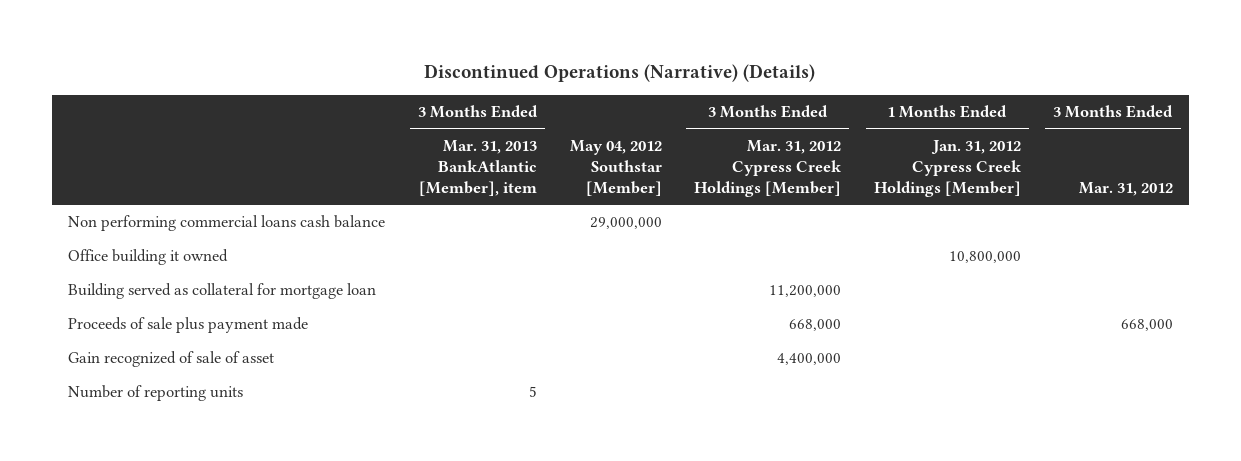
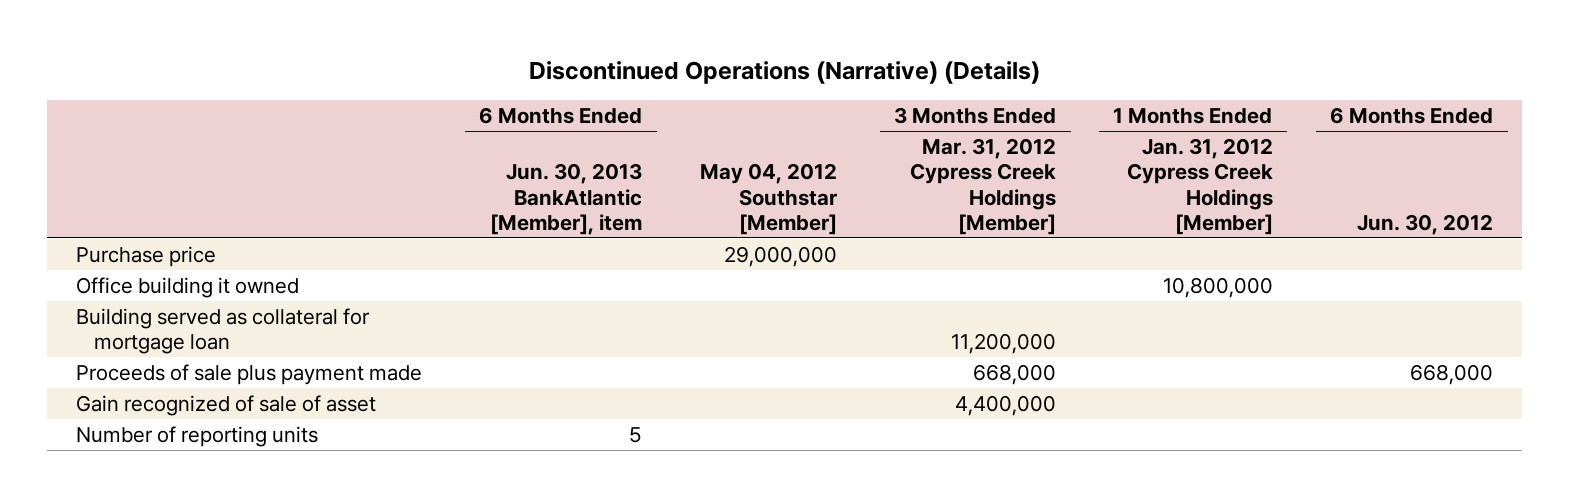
- | 3 Months Ended Mar. 31, 2013 BankAtlantic [Member], item | May 04, 2012 Southstar [Member] | 3 Months Ended Mar. 31, 2012 Cypress Creek Holdings [Member] | 1 Months Ended Jan. 31, 2012 Cypress Creek Holdings [Member] | 3 Months Ended Mar. 31, 2012
+ | 6 Months Ended Jun. 30, 2013 BankAtlantic [Member], item | May 04, 2012 Southstar [Member] | 3 Months Ended Mar. 31, 2012 Cypress Creek Holdings [Member] | 1 Months Ended Jan. 31, 2012 Cypress Creek Holdings [Member] | 6 Months Ended Jun. 30, 2012
- Non performing commercial loans cash balance | | 29,000,000 | | |
+ Purchase price | | 29,000,000 | | |

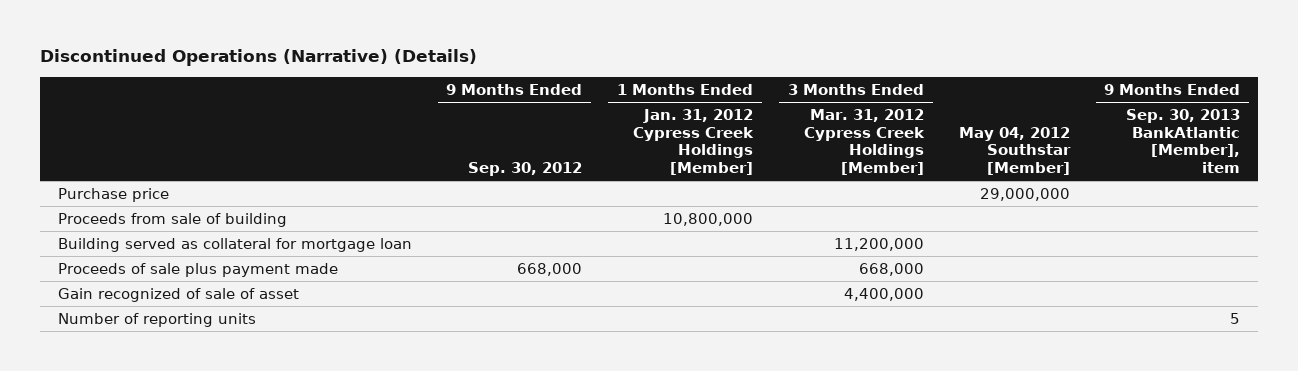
- | 6 Months Ended Jun. 30, 2013 BankAtlantic [Member], item | May 04, 2012 Southstar [Member] | 3 Months Ended Mar. 31, 2012 Cypress Creek Holdings [Member] | 1 Months Ended Jan. 31, 2012 Cypress Creek Holdings [Member] | 6 Months Ended Jun. 30, 2012
+ | 9 Months Ended Sep. 30, 2012 | 1 Months Ended Jan. 31, 2012 Cypress Creek Holdings [Member] | 3 Months Ended Mar. 31, 2012 Cypress Creek Holdings [Member] | May 04, 2012 Southstar [Member] | 9 Months Ended Sep. 30, 2013 BankAtlantic [Member], item
- Office building it owned | | | | 10,800,000 |
+ Proceeds from sale of building | | 10,800,000 | | |

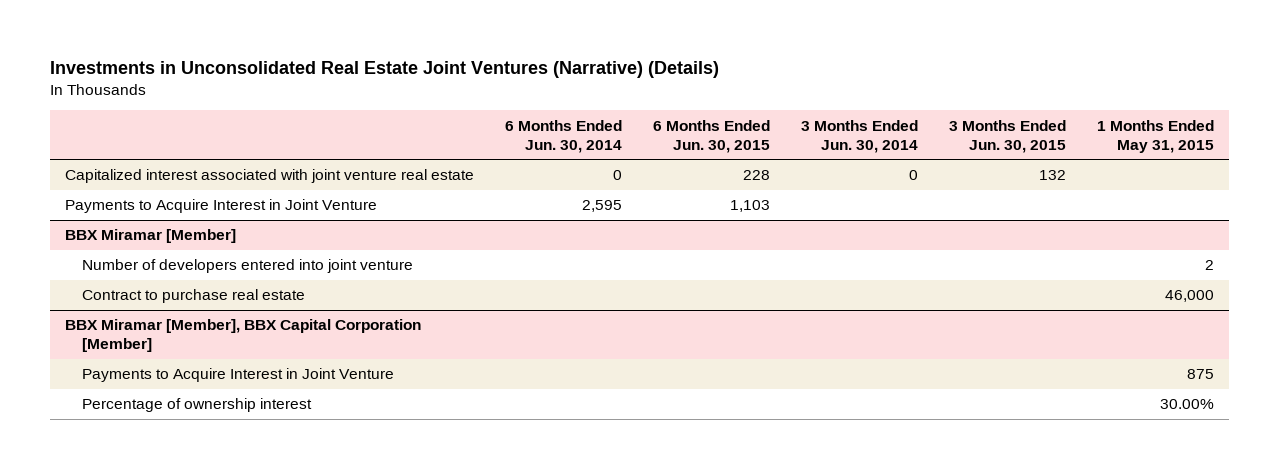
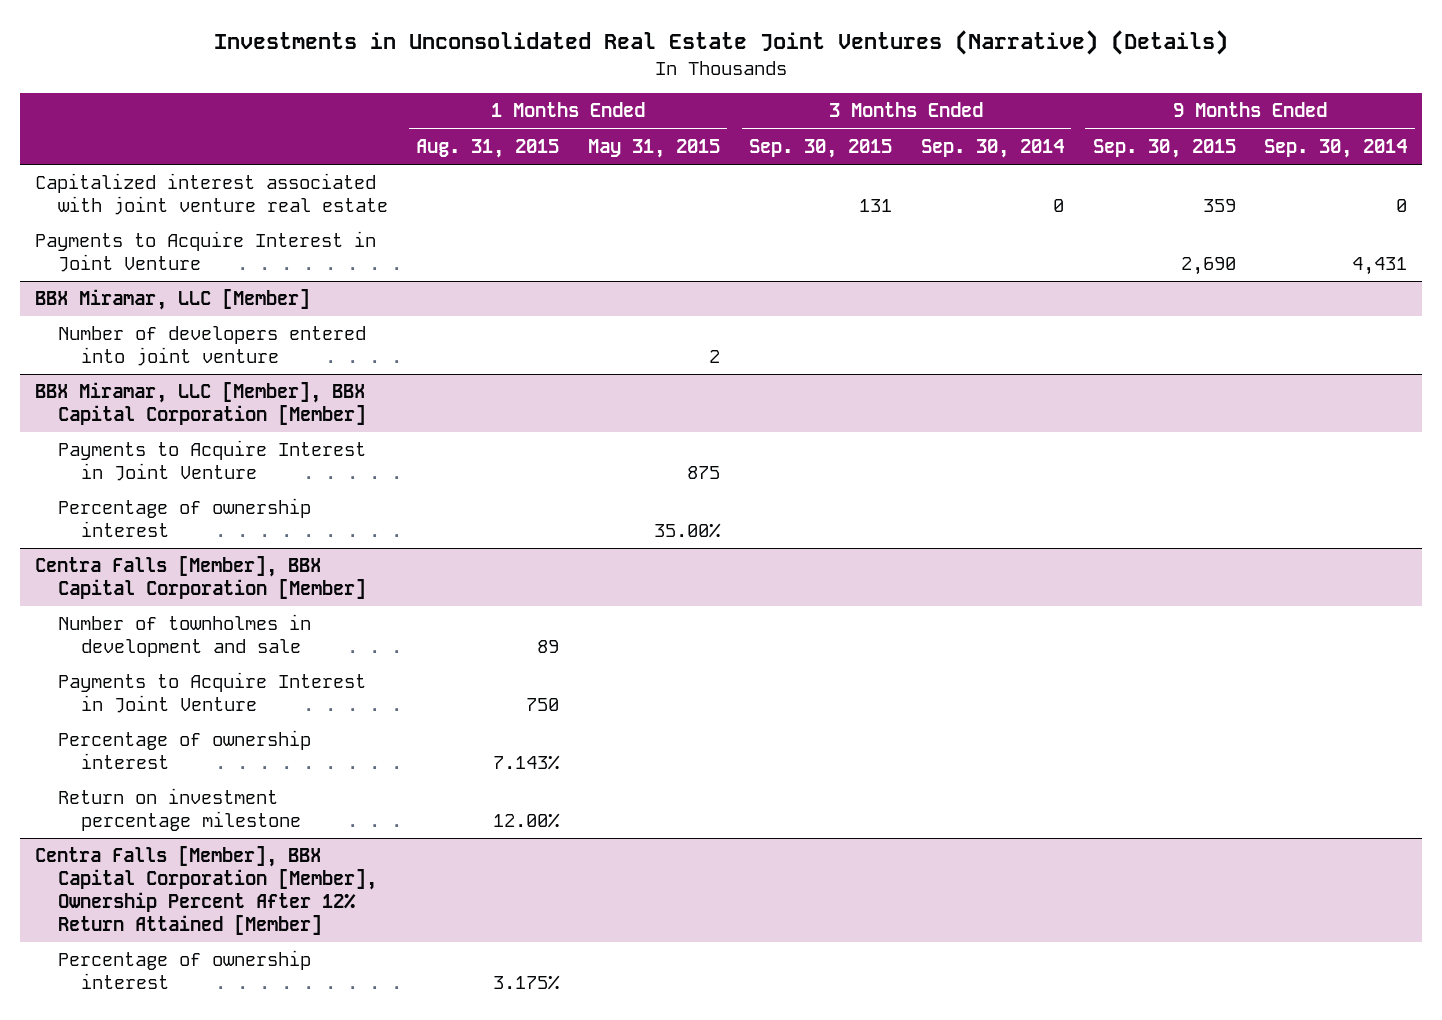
- | 6 Months Ended Jun. 30, 2014 | 6 Months Ended Jun. 30, 2015 | 3 Months Ended Jun. 30, 2014 | 3 Months Ended Jun. 30, 2015 | 1 Months Ended May 31, 2015
+ | 1 Months Ended Aug. 31, 2015 | 1 Months Ended May 31, 2015 | 3 Months Ended Sep. 30, 2015 | 3 Months Ended Sep. 30, 2014 | 9 Months Ended Sep. 30, 2015 | 9 Months Ended Sep. 30, 2014
- BBX Miramar [Member]
+ BBX Miramar, LLC [Member]
- Contract to purchase real estate | | | | | 46,000
- BBX Miramar [Member], BBX Capital Corporation [Member]
+ BBX Miramar, LLC [Member], BBX Capital Corporation [Member]
- Percentage of ownership interest | | | | | 30.00%
+ Percentage of ownership interest | | 35.00% | | | |
+ Centra Falls [Member], BBX Capital Corporation [Member]
+ Number of townholmes in development and sale | 89 | | | | |
+ Payments to Acquire Interest in Joint Venture | 750 | | | | |
+ Percentage of ownership interest | 7.143% | | | | |
+ Return on investment percentage milestone | 12.00% | | | | |
+ Centra Falls [Member], BBX Capital Corporation [Member], Ownership Percent After 12% Return Attained [Member]
+ Percentage of ownership interest | 3.175% | | | | |

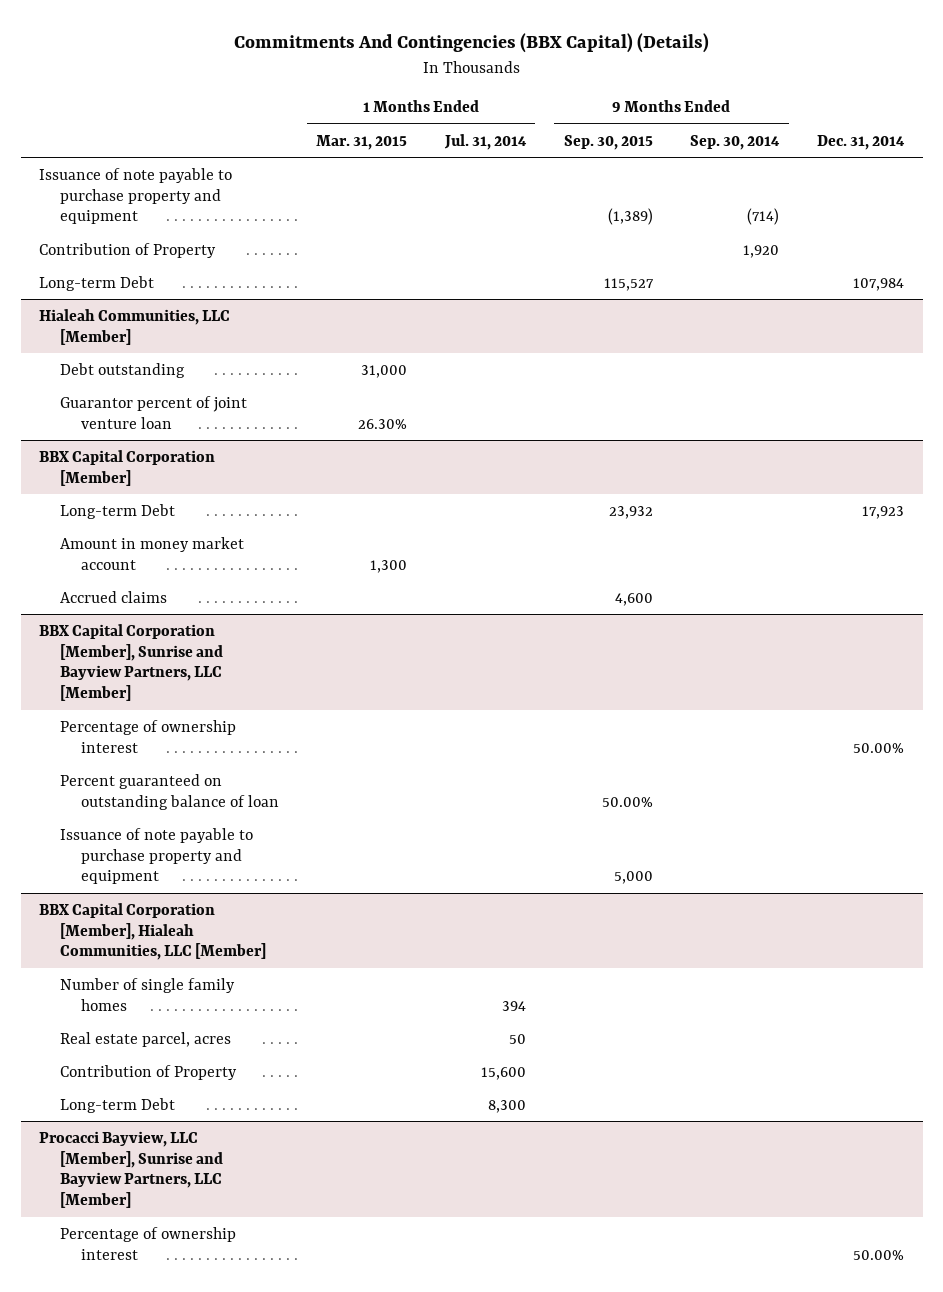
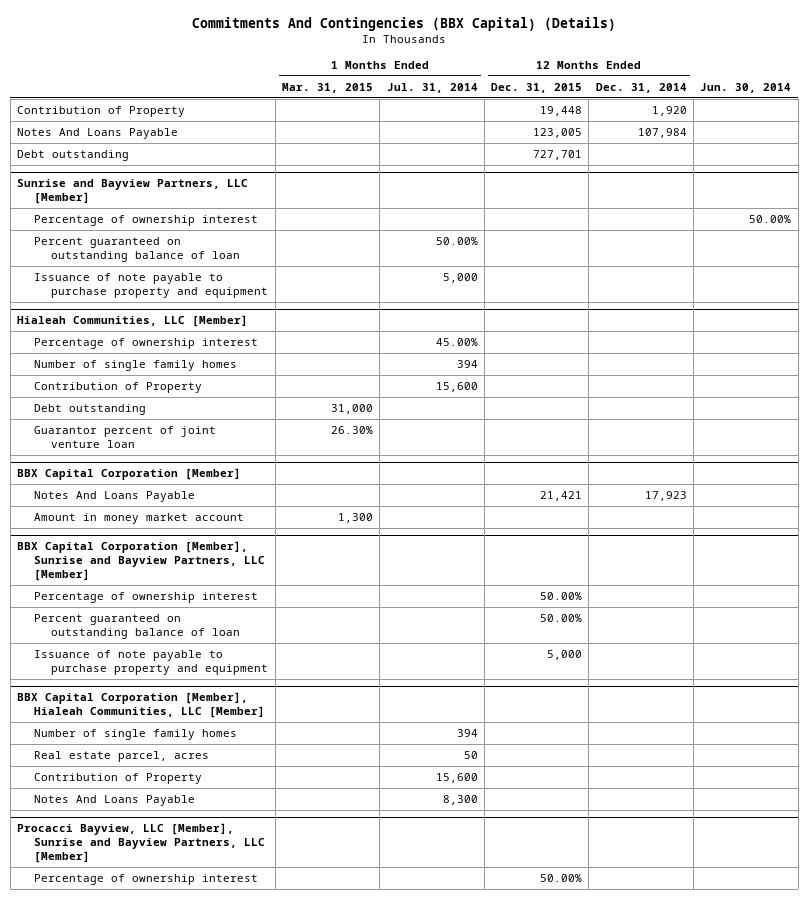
- | 1 Months Ended Mar. 31, 2015 | 1 Months Ended Jul. 31, 2014 | 9 Months Ended Sep. 30, 2015 | 9 Months Ended Sep. 30, 2014 | Dec. 31, 2014
+ | 1 Months Ended Mar. 31, 2015 | 1 Months Ended Jul. 31, 2014 | 12 Months Ended Dec. 31, 2015 | 12 Months Ended Dec. 31, 2014 | Jun. 30, 2014
- Issuance of note payable to purchase property and equipment | | | (1,389) | (714) |
- Long-term Debt | | | 115,527 | | 107,984
+ Notes And Loans Payable | | | 123,005 | 107,984 |
+ Debt outstanding | | | 727,701 | |
+ Sunrise and Bayview Partners, LLC [Member]
+ Percentage of ownership interest | | | | | 50.00%
+ Percent guaranteed on outstanding balance of loan | | 50.00% | | |
+ Issuance of note payable to purchase property and equipment | | 5,000 | | |
@ Hialeah Communities, LLC [Member]
+ Percentage of ownership interest | | 45.00% | | |
+ Number of single family homes | | 394 | | |
+ Contribution of Property | | 15,600 | | |
@ BBX Capital Corporation [Member]
- Long-term Debt | | | 23,932 | | 17,923
+ Notes And Loans Payable | | | 21,421 | 17,923 |
- Accrued claims | | | 4,600 | |
@ BBX Capital Corporation [Member], Hialeah Communities, LLC [Member]
- Long-term Debt | | 8,300 | | |
+ Notes And Loans Payable | | 8,300 | | |

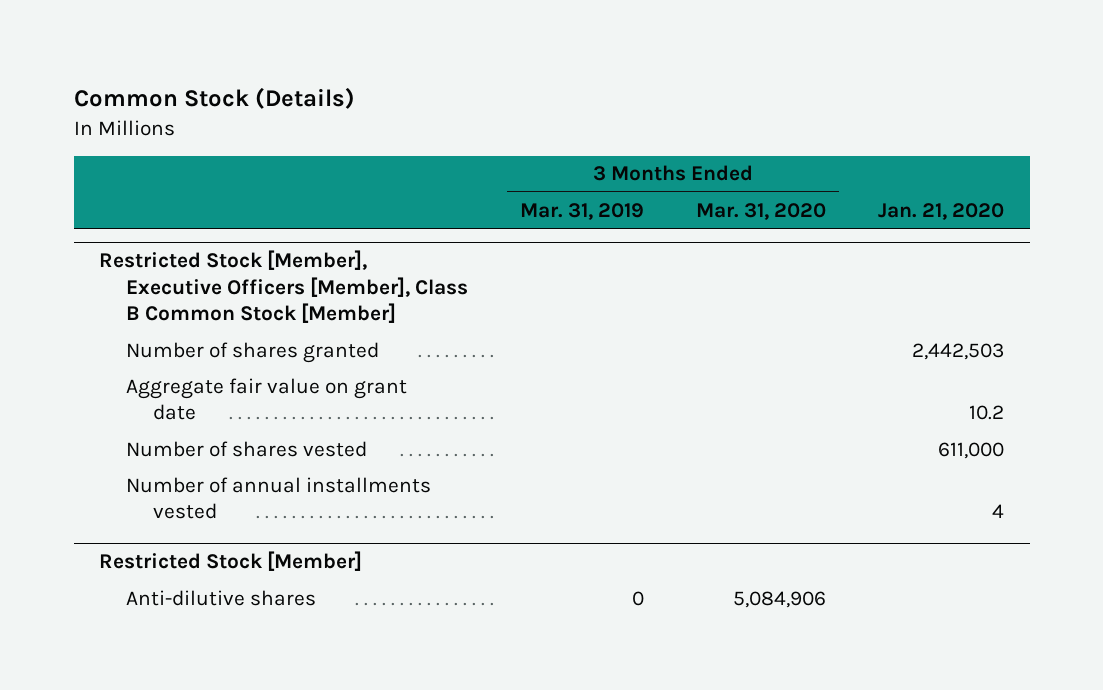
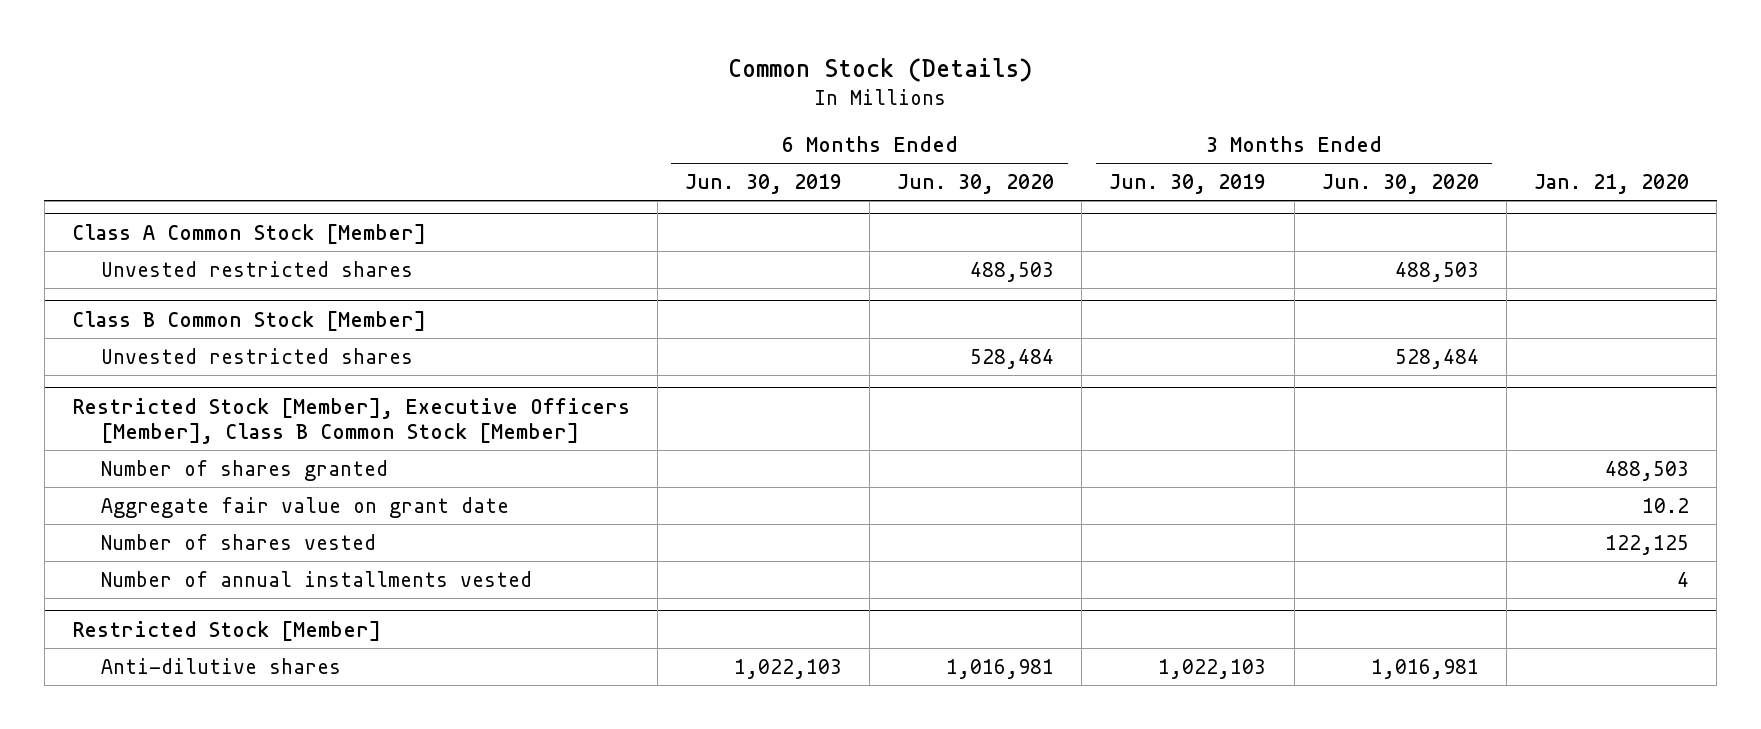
- | 3 Months Ended Mar. 31, 2019 | 3 Months Ended Mar. 31, 2020 | Jan. 21, 2020
+ | 6 Months Ended Jun. 30, 2019 | 6 Months Ended Jun. 30, 2020 | 3 Months Ended Jun. 30, 2019 | 3 Months Ended Jun. 30, 2020 | Jan. 21, 2020
+ Class A Common Stock [Member]
+ Unvested restricted shares | | 488,503 | | 488,503 |
+ Class B Common Stock [Member]
+ Unvested restricted shares | | 528,484 | | 528,484 |
@ Restricted Stock [Member], Executive Officers [Member], Class B Common Stock [Member]
- Number of shares granted | | | 2,442,503
+ Number of shares granted | | | | | 488,503
- Number of shares vested | | | 611,000
+ Number of shares vested | | | | | 122,125

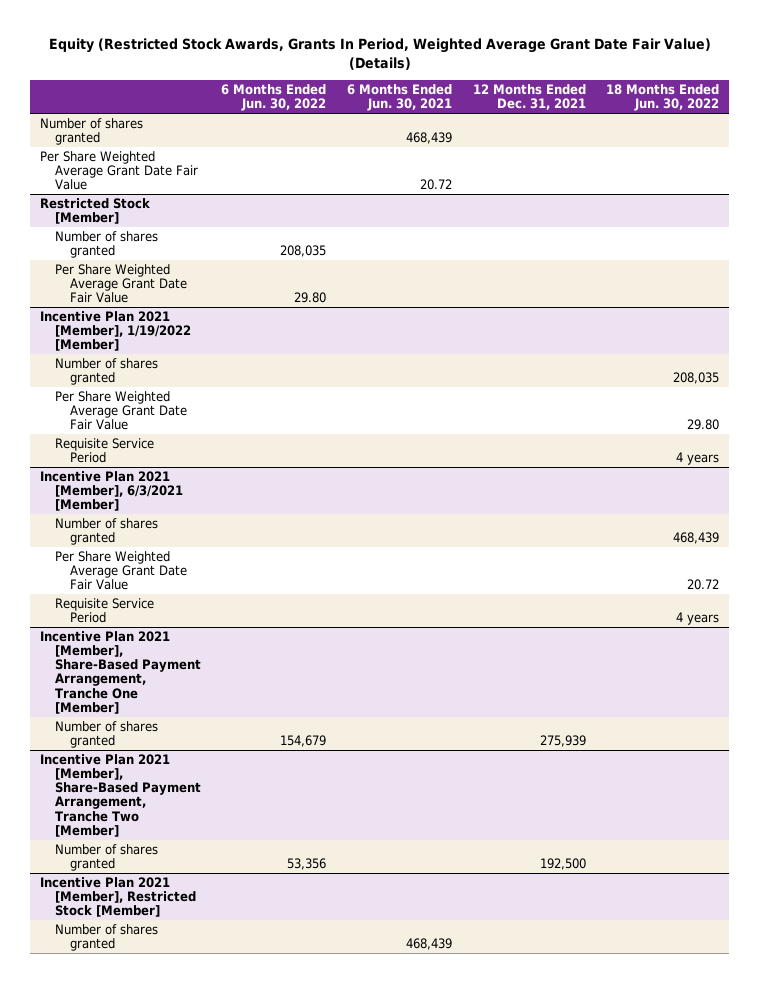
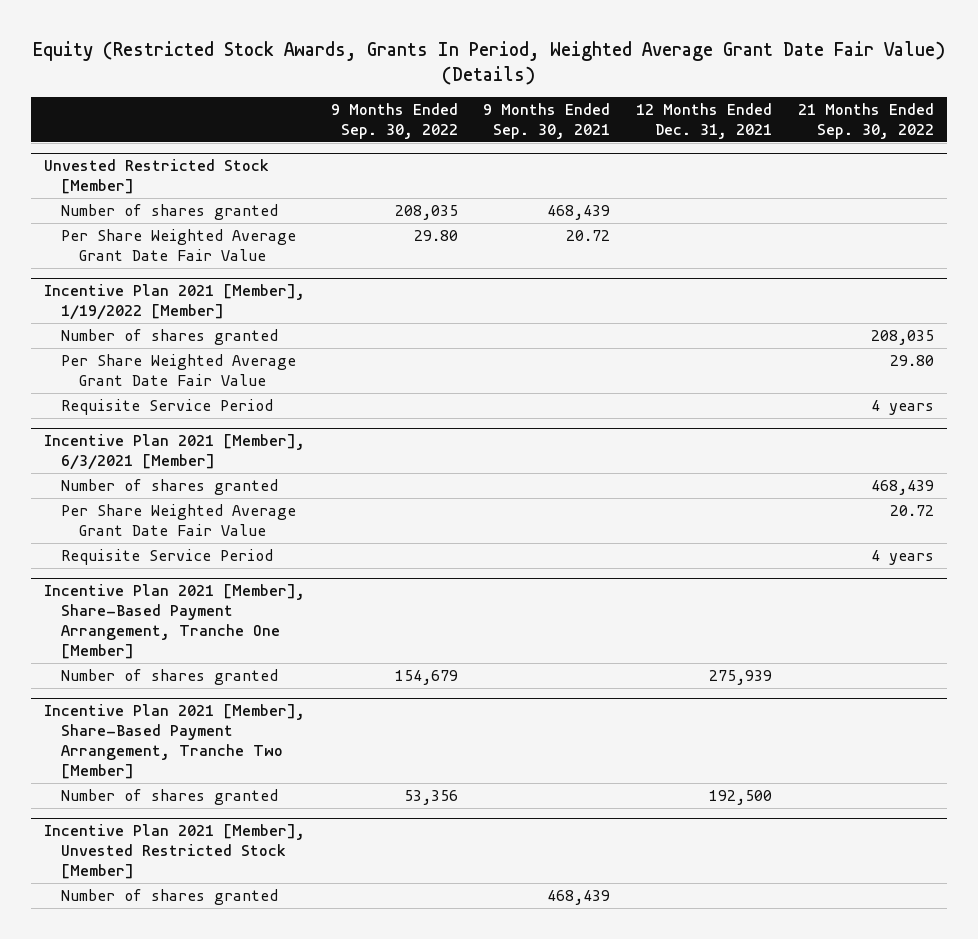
- | 6 Months Ended Jun. 30, 2022 | 6 Months Ended Jun. 30, 2021 | 12 Months Ended Dec. 31, 2021 | 18 Months Ended Jun. 30, 2022
+ | 9 Months Ended Sep. 30, 2022 | 9 Months Ended Sep. 30, 2021 | 12 Months Ended Dec. 31, 2021 | 21 Months Ended Sep. 30, 2022
- Number of shares granted | | 468,439 | |
- Per Share Weighted Average Grant Date Fair Value | | 20.72 | |
- Restricted Stock [Member]
+ Unvested Restricted Stock [Member]
- Incentive Plan 2021 [Member], Restricted Stock [Member]
+ Incentive Plan 2021 [Member], Unvested Restricted Stock [Member]

